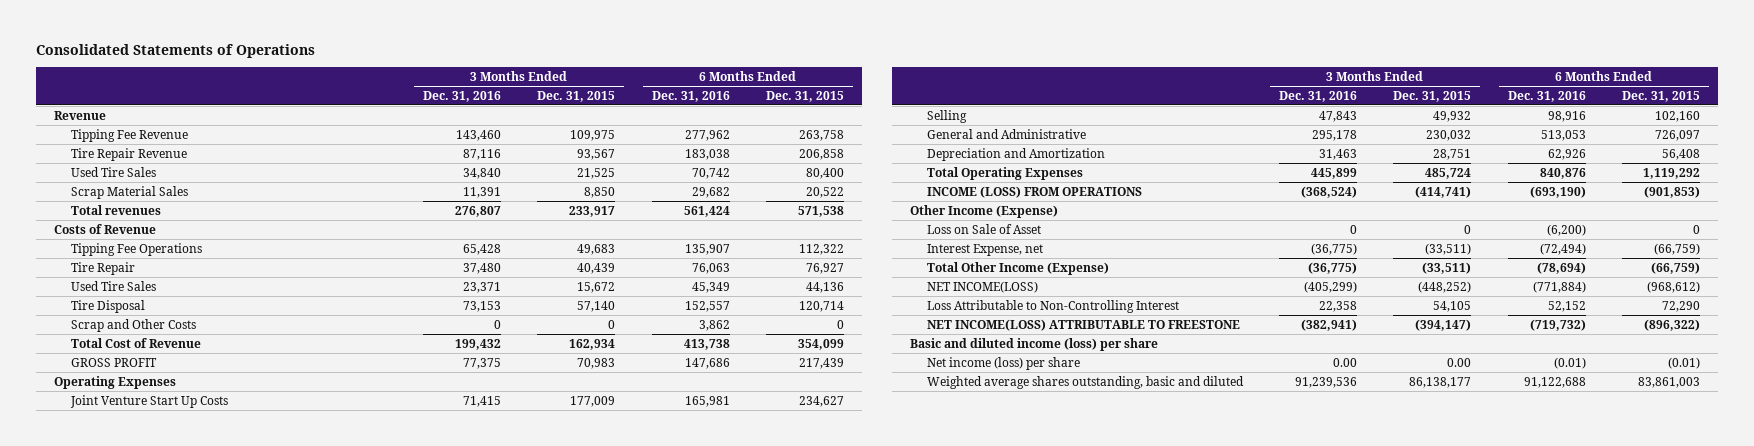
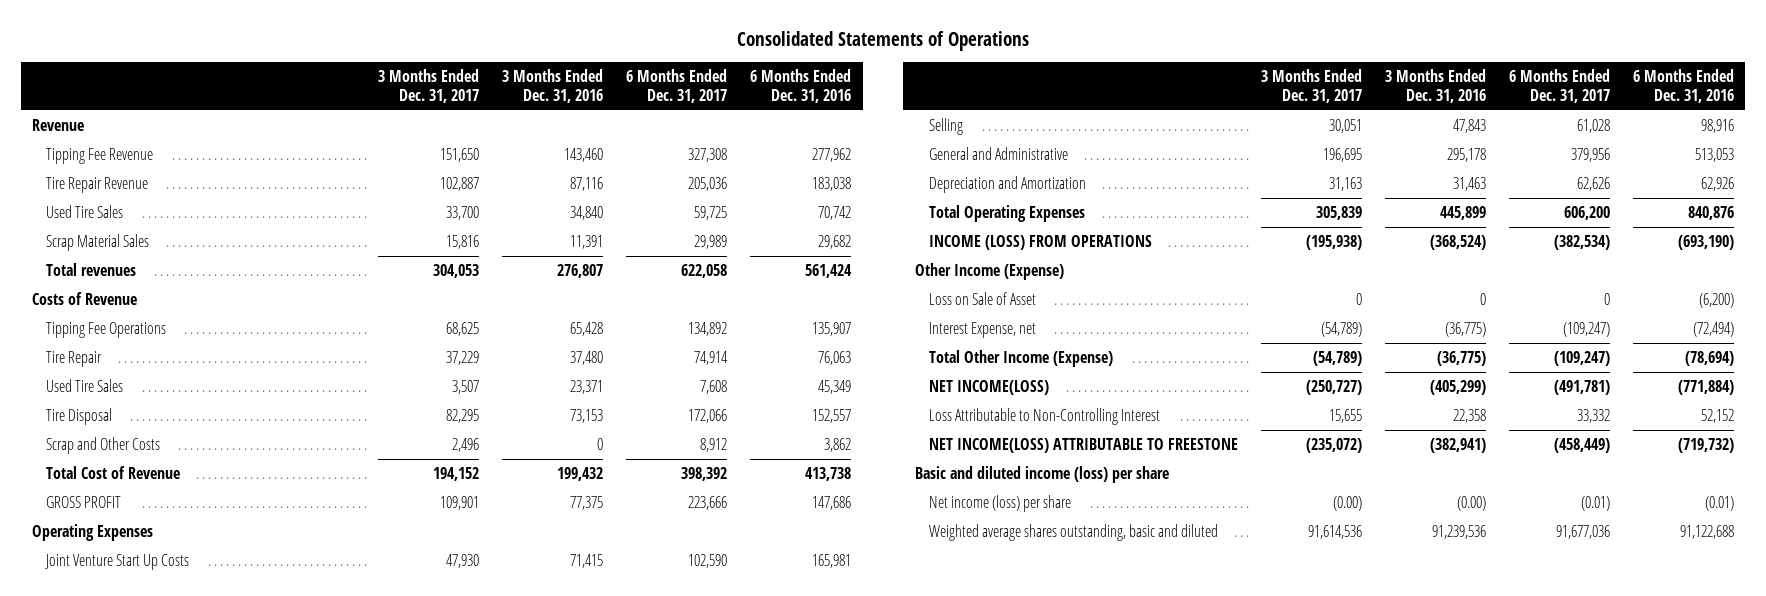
- | 3 Months Ended Dec. 31, 2016 | 3 Months Ended Dec. 31, 2015 | 6 Months Ended Dec. 31, 2016 | 6 Months Ended Dec. 31, 2015
+ | 3 Months Ended Dec. 31, 2017 | 3 Months Ended Dec. 31, 2016 | 6 Months Ended Dec. 31, 2017 | 6 Months Ended Dec. 31, 2016
- Net income (loss) per share | 0.00 | 0.00 | (0.01) | (0.01)
+ Net income (loss) per share | (0.00) | (0.00) | (0.01) | (0.01)

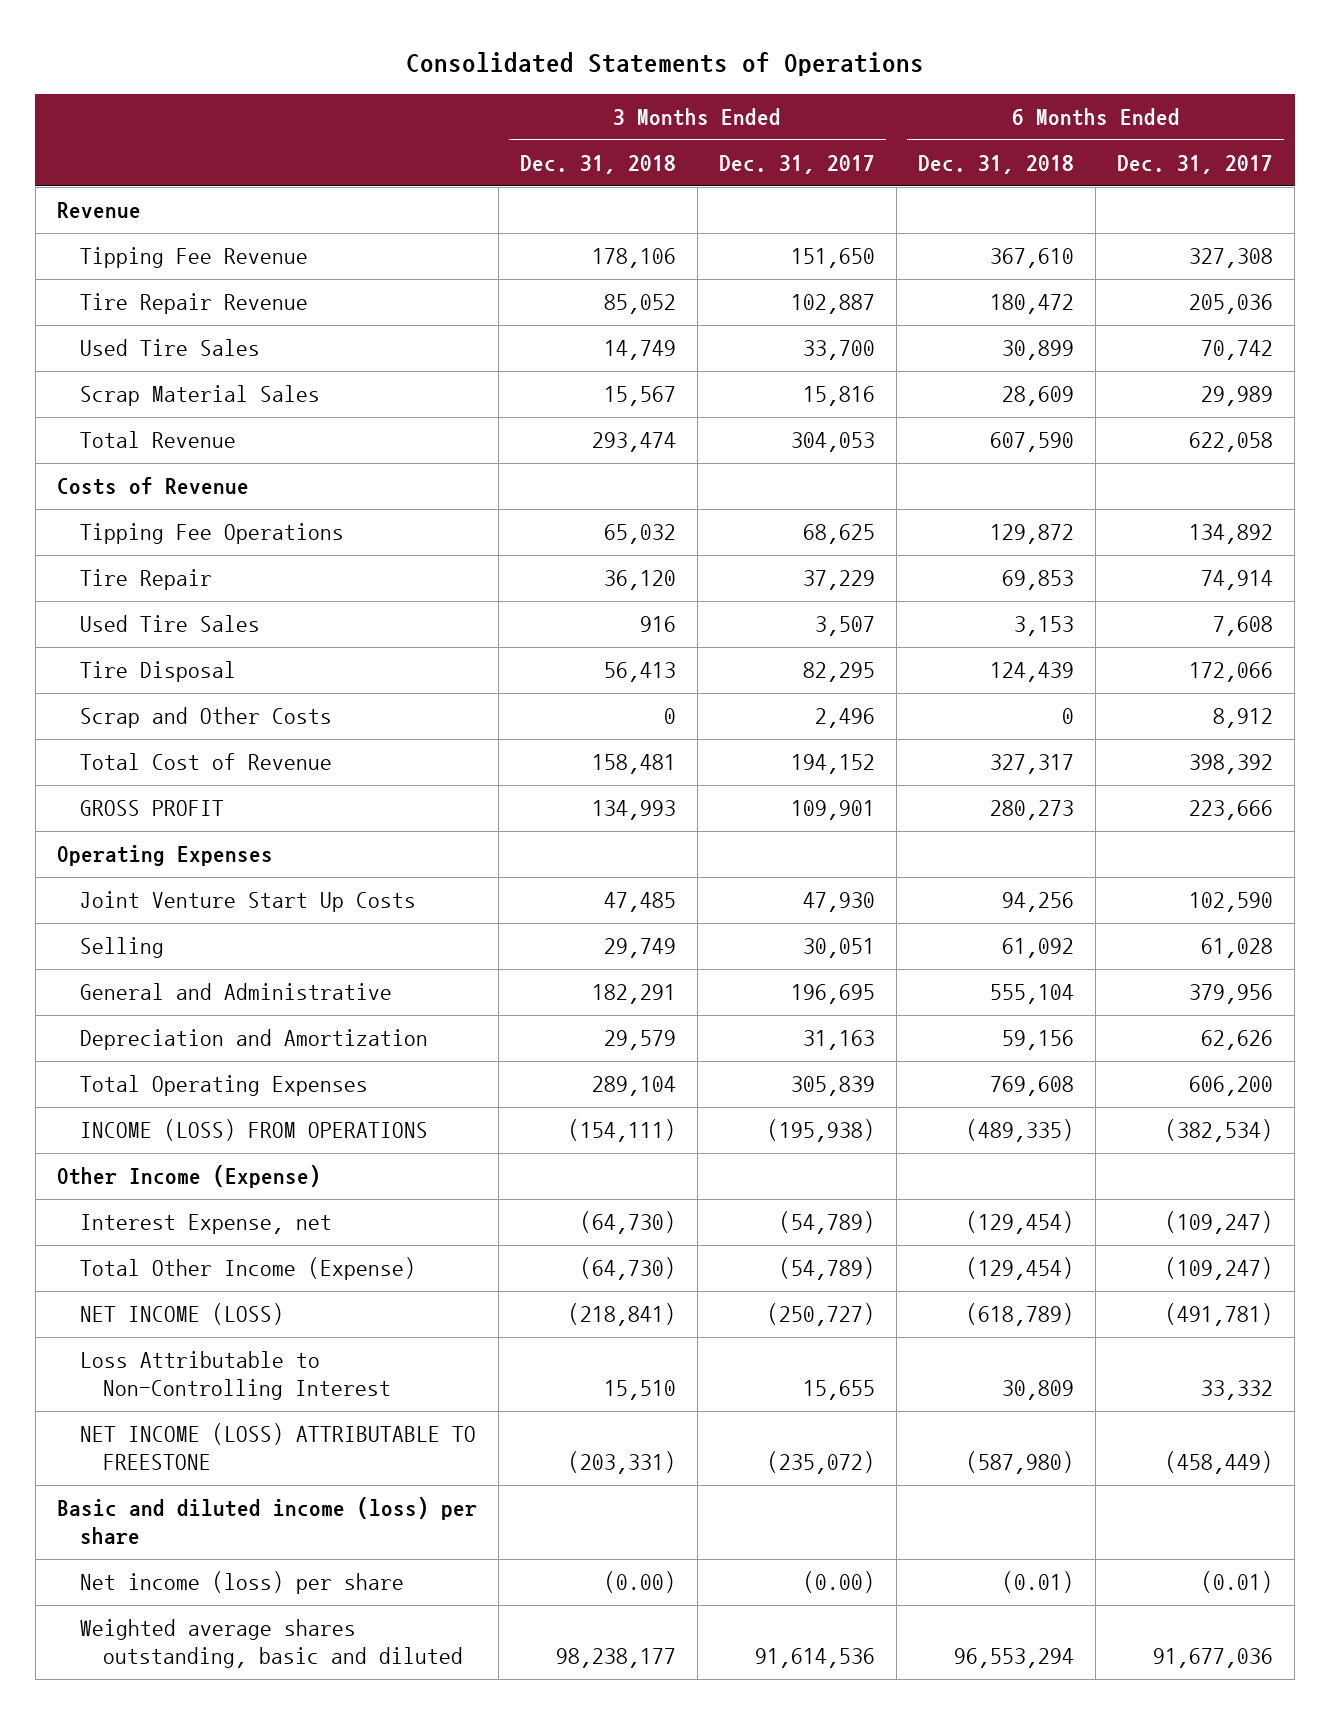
- | 3 Months Ended Dec. 31, 2017 | 3 Months Ended Dec. 31, 2016 | 6 Months Ended Dec. 31, 2017 | 6 Months Ended Dec. 31, 2016
+ | 3 Months Ended Dec. 31, 2018 | 3 Months Ended Dec. 31, 2017 | 6 Months Ended Dec. 31, 2018 | 6 Months Ended Dec. 31, 2017
- Used Tire Sales | 33,700 | 34,840 | 59,725 | 70,742
+ Used Tire Sales | 14,749 | 33,700 | 30,899 | 70,742
- Total revenues | 304,053 | 276,807 | 622,058 | 561,424
+ Total Revenue | 293,474 | 304,053 | 607,590 | 622,058
- Loss on Sale of Asset | 0 | 0 | 0 | (6,200)
- NET INCOME(LOSS) | (250,727) | (405,299) | (491,781) | (771,884)
+ NET INCOME (LOSS) | (218,841) | (250,727) | (618,789) | (491,781)
- NET INCOME(LOSS) ATTRIBUTABLE TO FREESTONE | (235,072) | (382,941) | (458,449) | (719,732)
+ NET INCOME (LOSS) ATTRIBUTABLE TO FREESTONE | (203,331) | (235,072) | (587,980) | (458,449)

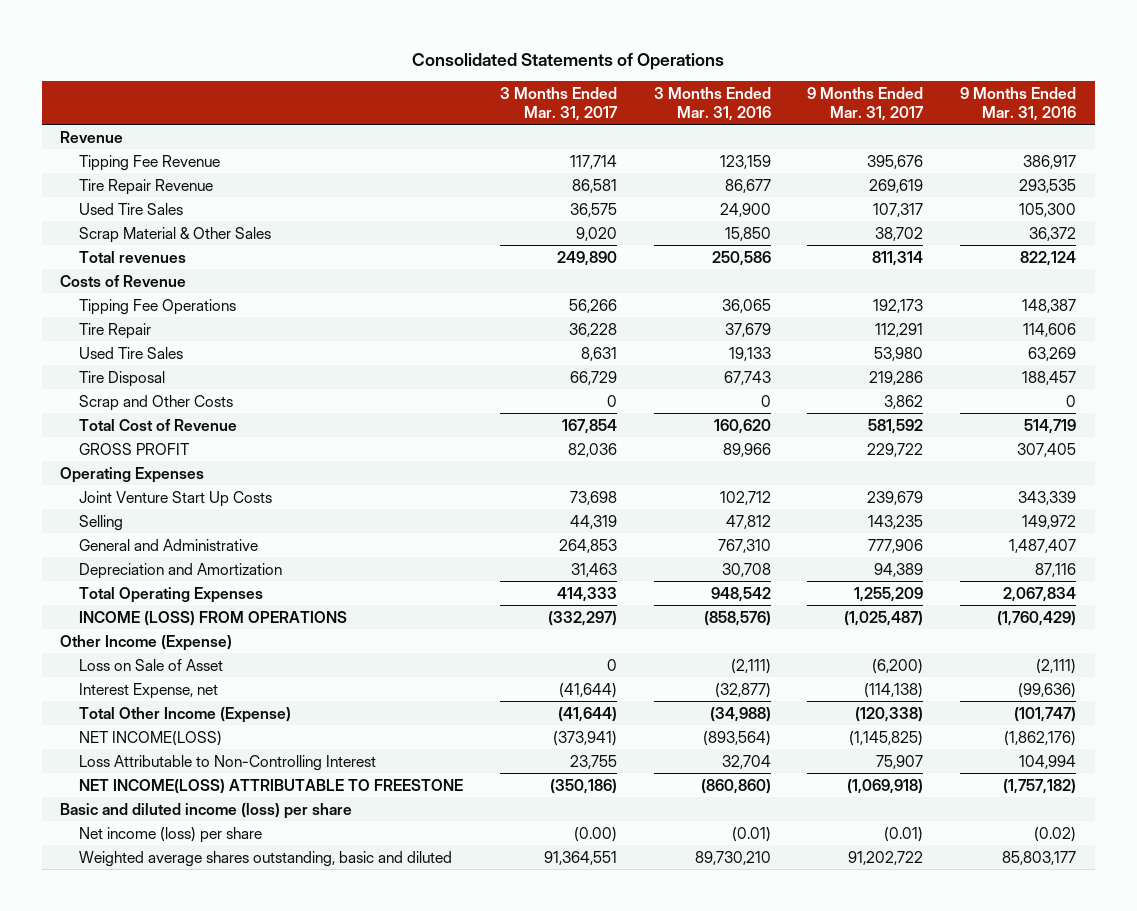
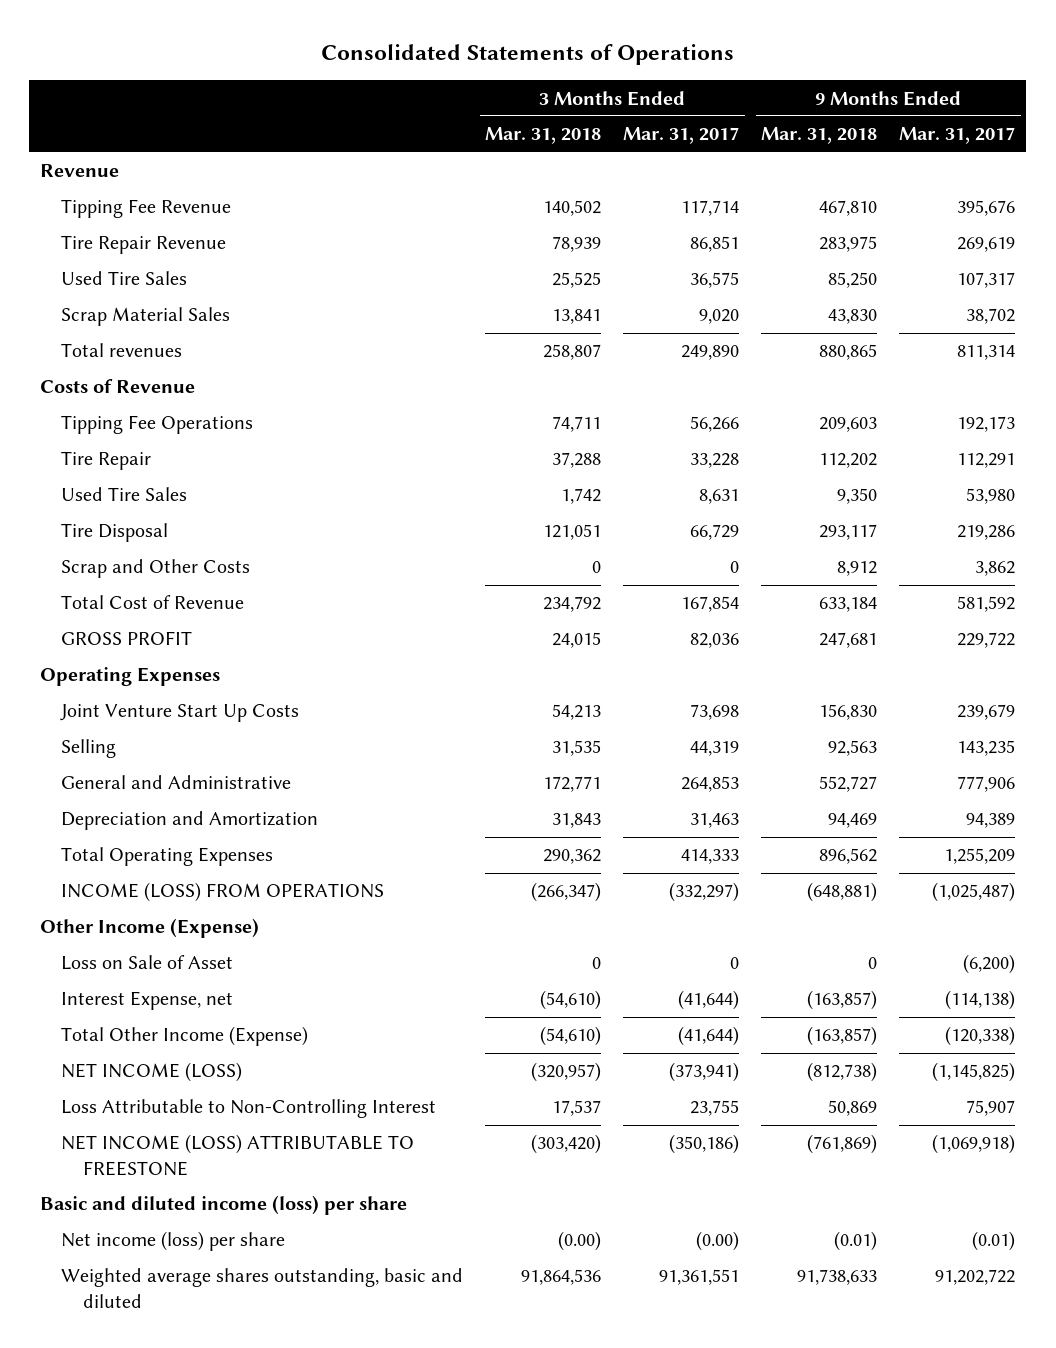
- | 3 Months Ended Mar. 31, 2017 | 3 Months Ended Mar. 31, 2016 | 9 Months Ended Mar. 31, 2017 | 9 Months Ended Mar. 31, 2016
+ | 3 Months Ended Mar. 31, 2018 | 3 Months Ended Mar. 31, 2017 | 9 Months Ended Mar. 31, 2018 | 9 Months Ended Mar. 31, 2017
- Tire Repair Revenue | 86,581 | 86,677 | 269,619 | 293,535
+ Tire Repair Revenue | 78,939 | 86,851 | 283,975 | 269,619
- Scrap Material & Other Sales | 9,020 | 15,850 | 38,702 | 36,372
+ Scrap Material Sales | 13,841 | 9,020 | 43,830 | 38,702
- Tire Repair | 36,228 | 37,679 | 112,291 | 114,606
+ Tire Repair | 37,288 | 33,228 | 112,202 | 112,291
- NET INCOME(LOSS) | (373,941) | (893,564) | (1,145,825) | (1,862,176)
+ NET INCOME (LOSS) | (320,957) | (373,941) | (812,738) | (1,145,825)
- NET INCOME(LOSS) ATTRIBUTABLE TO FREESTONE | (350,186) | (860,860) | (1,069,918) | (1,757,182)
+ NET INCOME (LOSS) ATTRIBUTABLE TO FREESTONE | (303,420) | (350,186) | (761,869) | (1,069,918)
- Weighted average shares outstanding, basic and diluted | 91,364,551 | 89,730,210 | 91,202,722 | 85,803,177
+ Weighted average shares outstanding, basic and diluted | 91,864,536 | 91,361,551 | 91,738,633 | 91,202,722

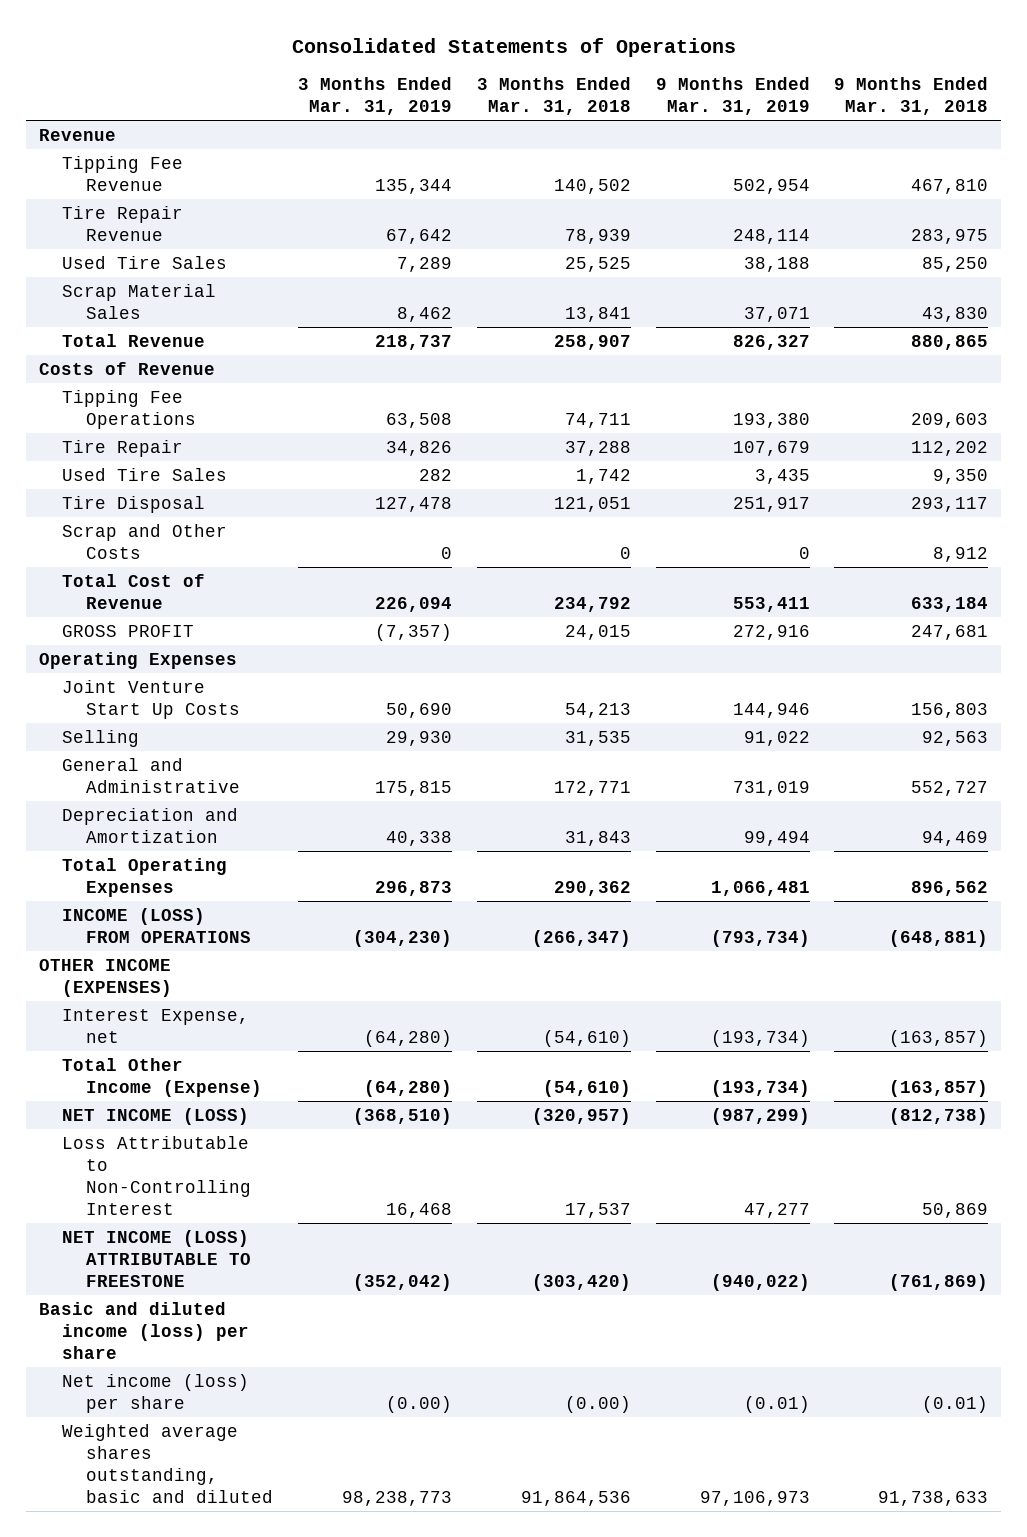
- | 3 Months Ended Mar. 31, 2018 | 3 Months Ended Mar. 31, 2017 | 9 Months Ended Mar. 31, 2018 | 9 Months Ended Mar. 31, 2017
+ | 3 Months Ended Mar. 31, 2019 | 3 Months Ended Mar. 31, 2018 | 9 Months Ended Mar. 31, 2019 | 9 Months Ended Mar. 31, 2018
- Total revenues | 258,807 | 249,890 | 880,865 | 811,314
+ Total Revenue | 218,737 | 258,907 | 826,327 | 880,865
- Joint Venture Start Up Costs | 54,213 | 73,698 | 156,830 | 239,679
+ Joint Venture Start Up Costs | 50,690 | 54,213 | 144,946 | 156,803
- Other Income (Expense)
- Loss on Sale of Asset | 0 | 0 | 0 | (6,200)
+ OTHER INCOME (EXPENSES)

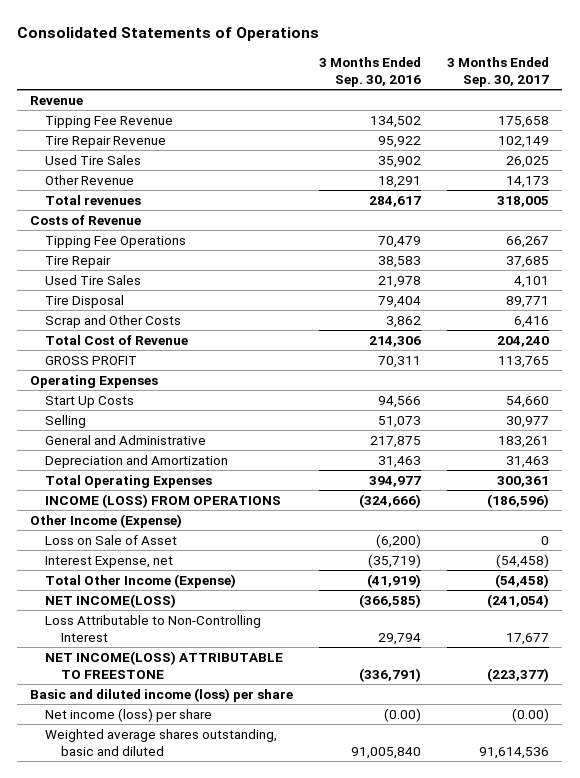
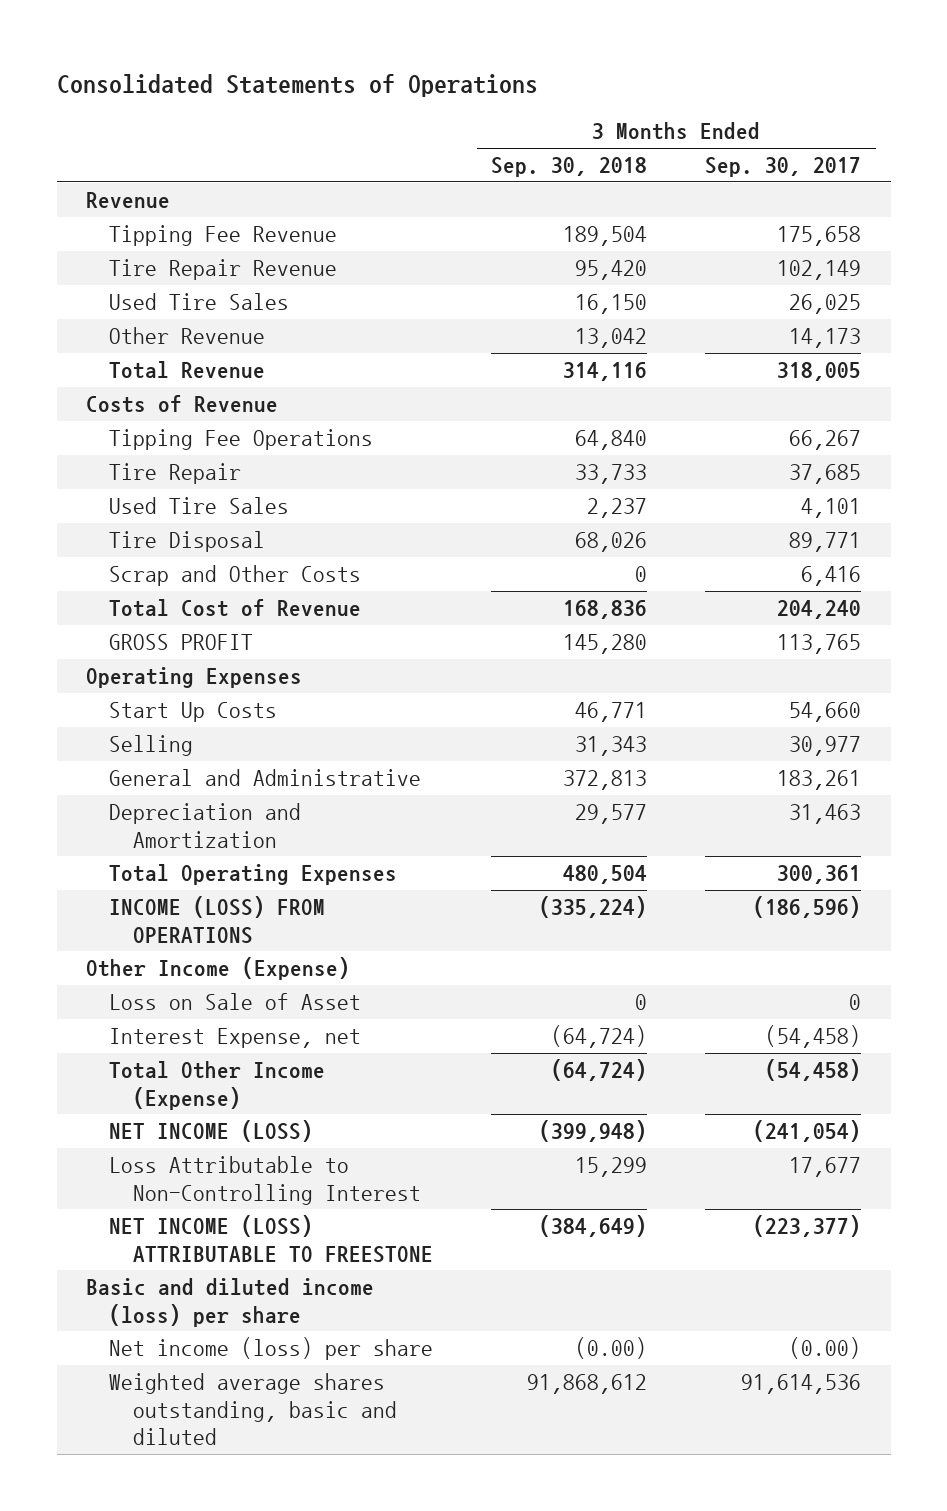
- | 3 Months Ended Sep. 30, 2016 | 3 Months Ended Sep. 30, 2017
+ | 3 Months Ended Sep. 30, 2018 | 3 Months Ended Sep. 30, 2017
- Total revenues | 284,617 | 318,005
+ Total Revenue | 314,116 | 318,005
- NET INCOME(LOSS) | (366,585) | (241,054)
+ NET INCOME (LOSS) | (399,948) | (241,054)
- NET INCOME(LOSS) ATTRIBUTABLE TO FREESTONE | (336,791) | (223,377)
+ NET INCOME (LOSS) ATTRIBUTABLE TO FREESTONE | (384,649) | (223,377)

